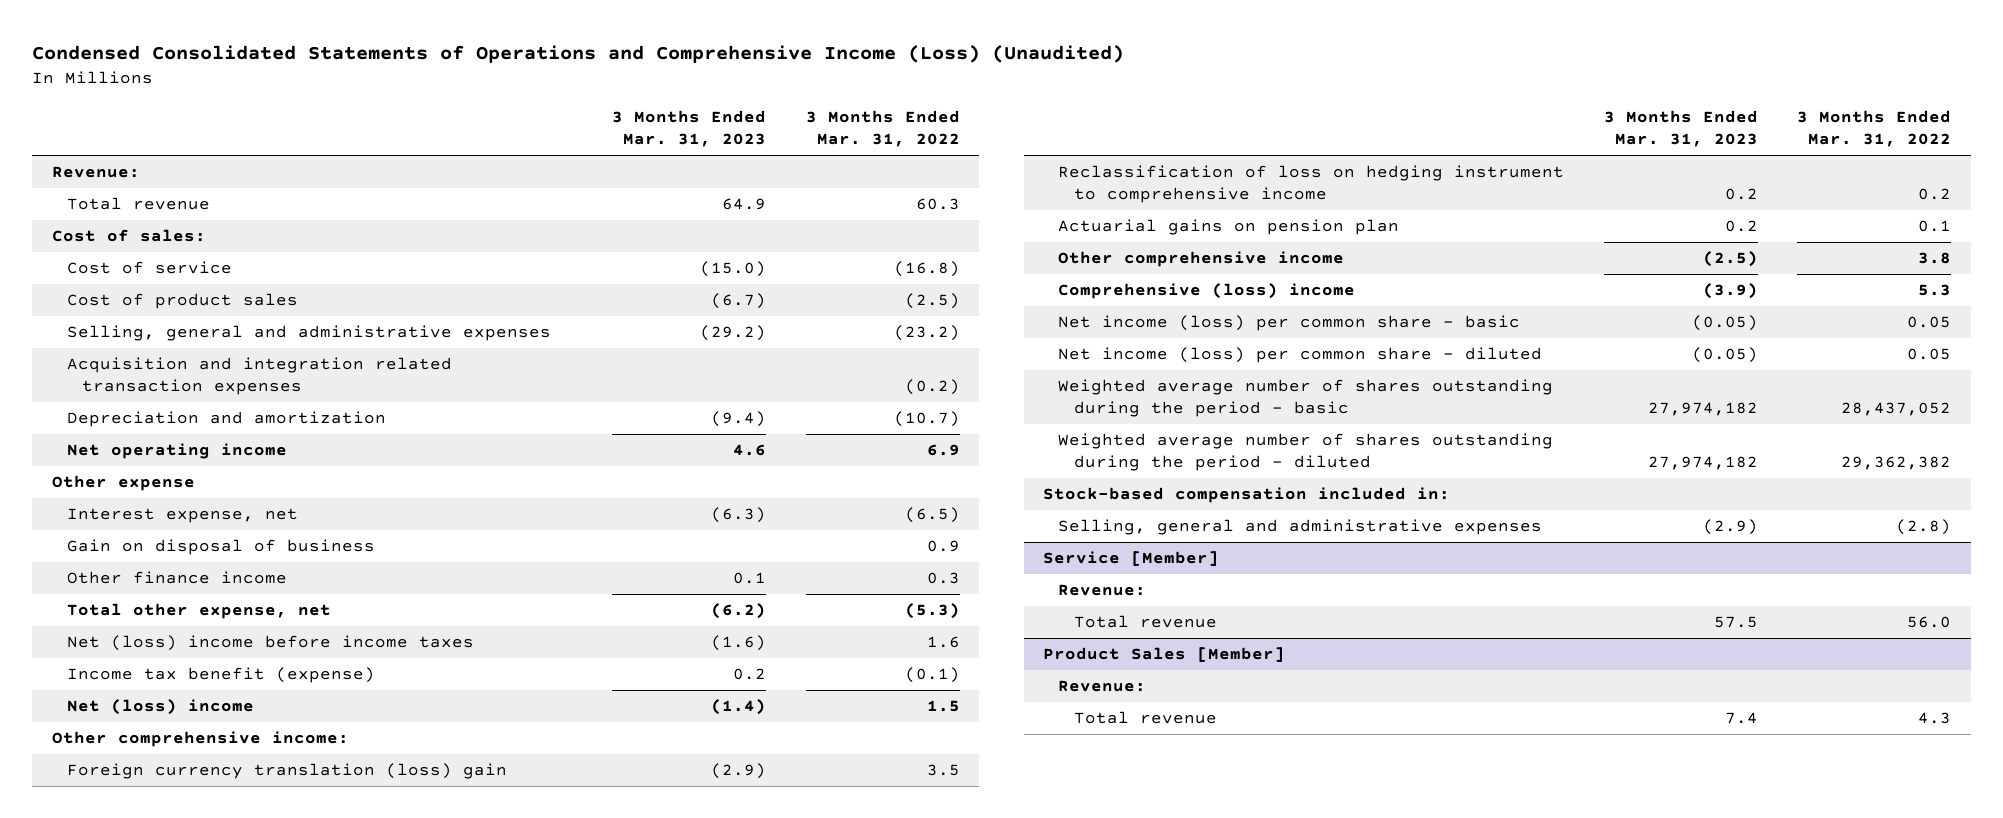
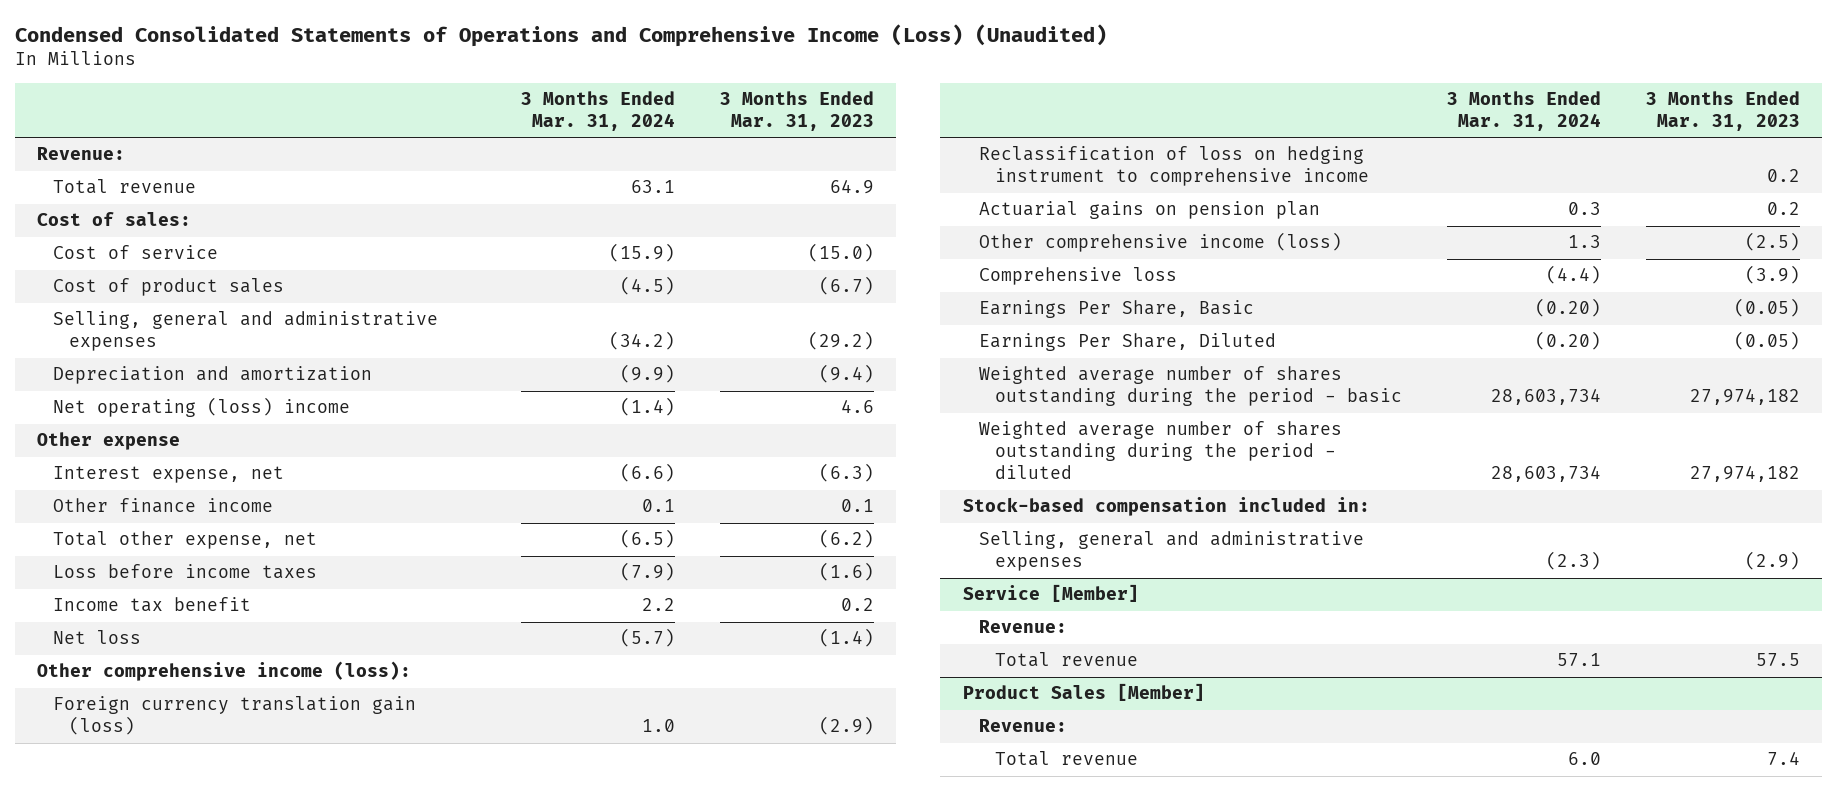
- | 3 Months Ended Mar. 31, 2023 | 3 Months Ended Mar. 31, 2022
+ | 3 Months Ended Mar. 31, 2024 | 3 Months Ended Mar. 31, 2023
- Acquisition and integration related transaction expenses | | (0.2)
- Net operating income | 4.6 | 6.9
+ Net operating (loss) income | (1.4) | 4.6
- Gain on disposal of business | | 0.9
- Net (loss) income before income taxes | (1.6) | 1.6
- Income tax benefit (expense) | 0.2 | (0.1)
- Net (loss) income | (1.4) | 1.5
- Other comprehensive income:
- Foreign currency translation (loss) gain | (2.9) | 3.5
+ Loss before income taxes | (7.9) | (1.6)
+ Income tax benefit | 2.2 | 0.2
+ Net loss | (5.7) | (1.4)
+ Other comprehensive income (loss):
+ Foreign currency translation gain (loss) | 1.0 | (2.9)
- Other comprehensive income | (2.5) | 3.8
- Comprehensive (loss) income | (3.9) | 5.3
- Net income (loss) per common share - basic | (0.05) | 0.05
- Net income (loss) per common share - diluted | (0.05) | 0.05
+ Other comprehensive income (loss) | 1.3 | (2.5)
+ Comprehensive loss | (4.4) | (3.9)
+ Earnings Per Share, Basic | (0.20) | (0.05)
+ Earnings Per Share, Diluted | (0.20) | (0.05)

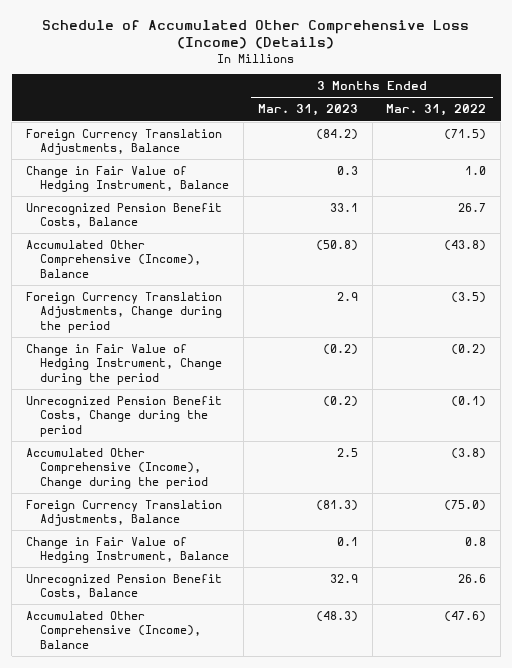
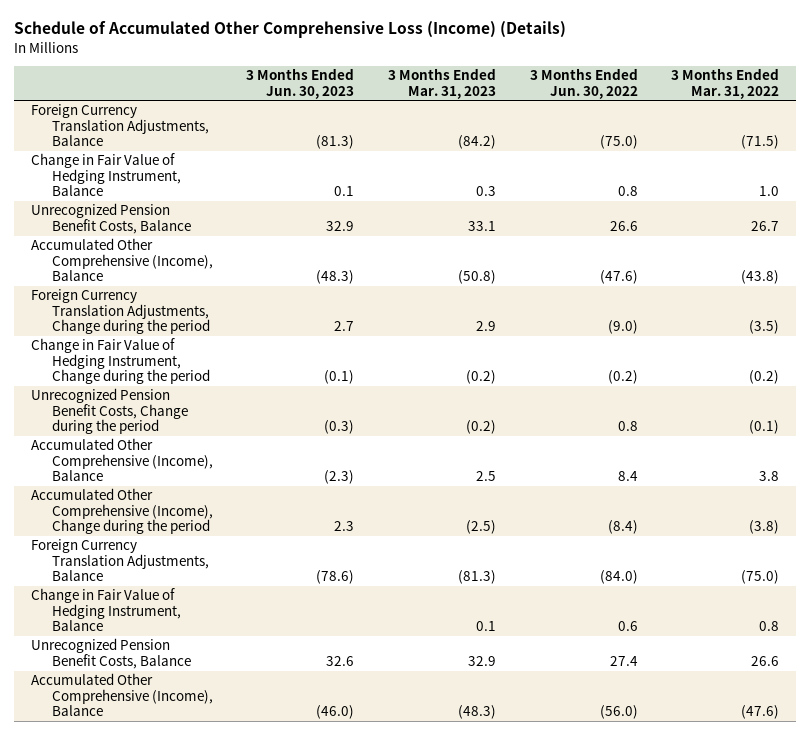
- | 3 Months Ended Mar. 31, 2023 | 3 Months Ended Mar. 31, 2022
+ | 3 Months Ended Jun. 30, 2023 | 3 Months Ended Mar. 31, 2023 | 3 Months Ended Jun. 30, 2022 | 3 Months Ended Mar. 31, 2022
- Accumulated Other Comprehensive (Income), Change during the period | 2.5 | (3.8)
+ Accumulated Other Comprehensive (Income), Balance | (2.3) | 2.5 | 8.4 | 3.8
+ Accumulated Other Comprehensive (Income), Change during the period | 2.3 | (2.5) | (8.4) | (3.8)

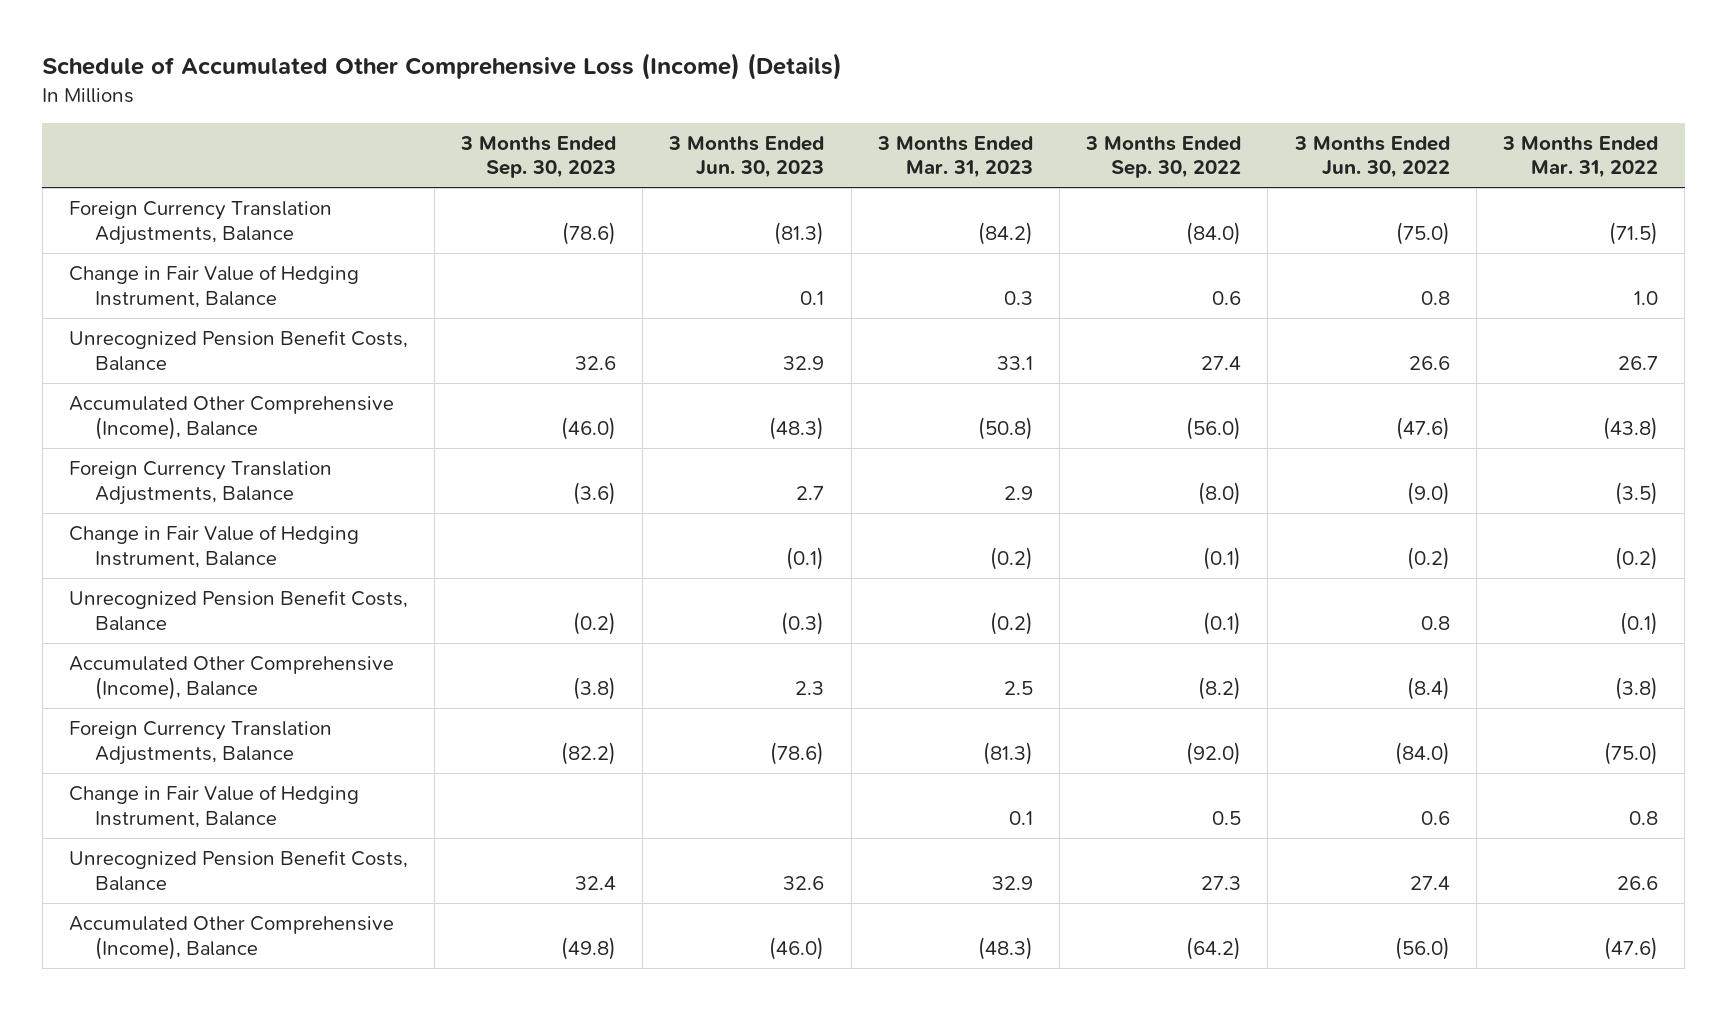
- | 3 Months Ended Jun. 30, 2023 | 3 Months Ended Mar. 31, 2023 | 3 Months Ended Jun. 30, 2022 | 3 Months Ended Mar. 31, 2022
+ | 3 Months Ended Sep. 30, 2023 | 3 Months Ended Jun. 30, 2023 | 3 Months Ended Mar. 31, 2023 | 3 Months Ended Sep. 30, 2022 | 3 Months Ended Jun. 30, 2022 | 3 Months Ended Mar. 31, 2022
- Foreign Currency Translation Adjustments, Change during the period | 2.7 | 2.9 | (9.0) | (3.5)
- Change in Fair Value of Hedging Instrument, Change during the period | (0.1) | (0.2) | (0.2) | (0.2)
- Unrecognized Pension Benefit Costs, Change during the period | (0.3) | (0.2) | 0.8 | (0.1)
- Accumulated Other Comprehensive (Income), Balance | (2.3) | 2.5 | 8.4 | 3.8
- Accumulated Other Comprehensive (Income), Change during the period | 2.3 | (2.5) | (8.4) | (3.8)
+ Foreign Currency Translation Adjustments, Balance | (3.6) | 2.7 | 2.9 | (8.0) | (9.0) | (3.5)
+ Change in Fair Value of Hedging Instrument, Balance | | (0.1) | (0.2) | (0.1) | (0.2) | (0.2)
+ Unrecognized Pension Benefit Costs, Balance | (0.2) | (0.3) | (0.2) | (0.1) | 0.8 | (0.1)
+ Accumulated Other Comprehensive (Income), Balance | (3.8) | 2.3 | 2.5 | (8.2) | (8.4) | (3.8)

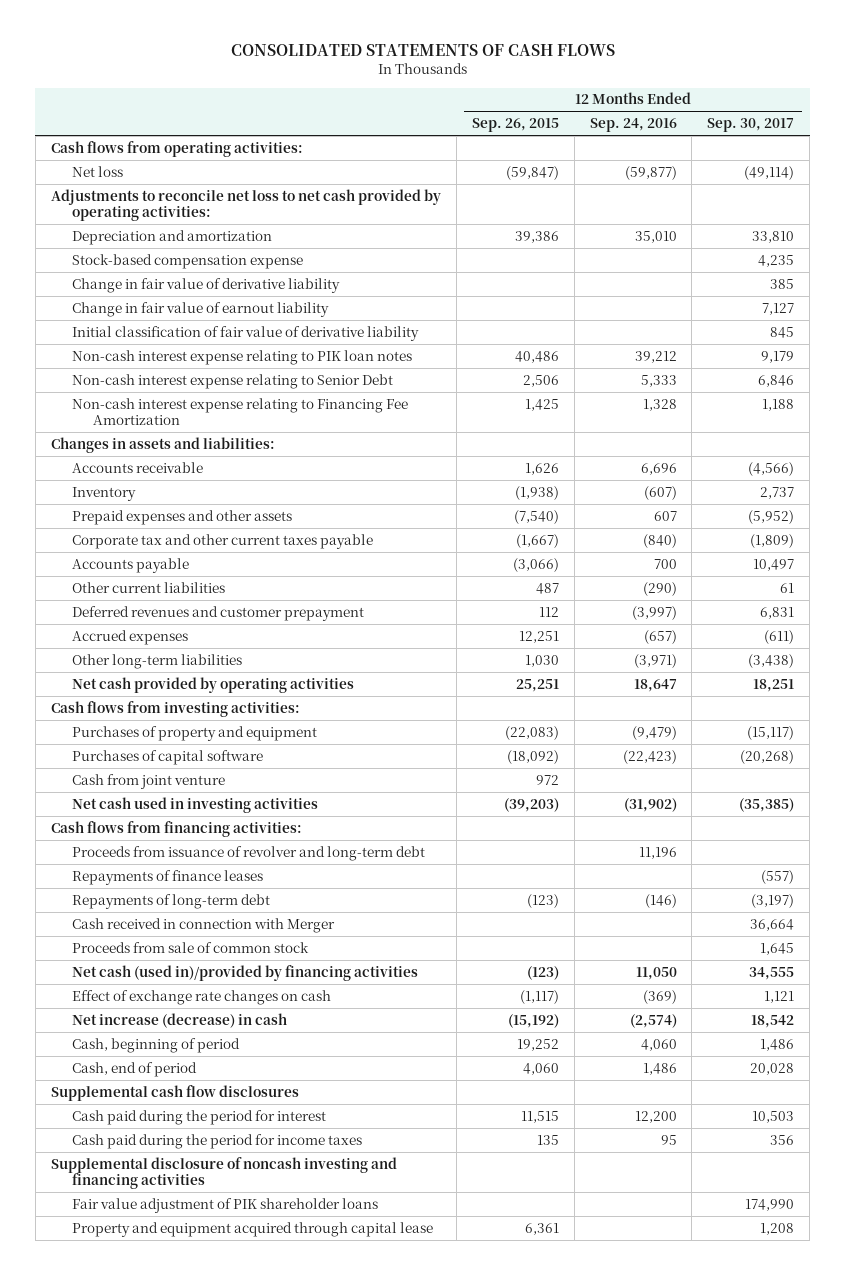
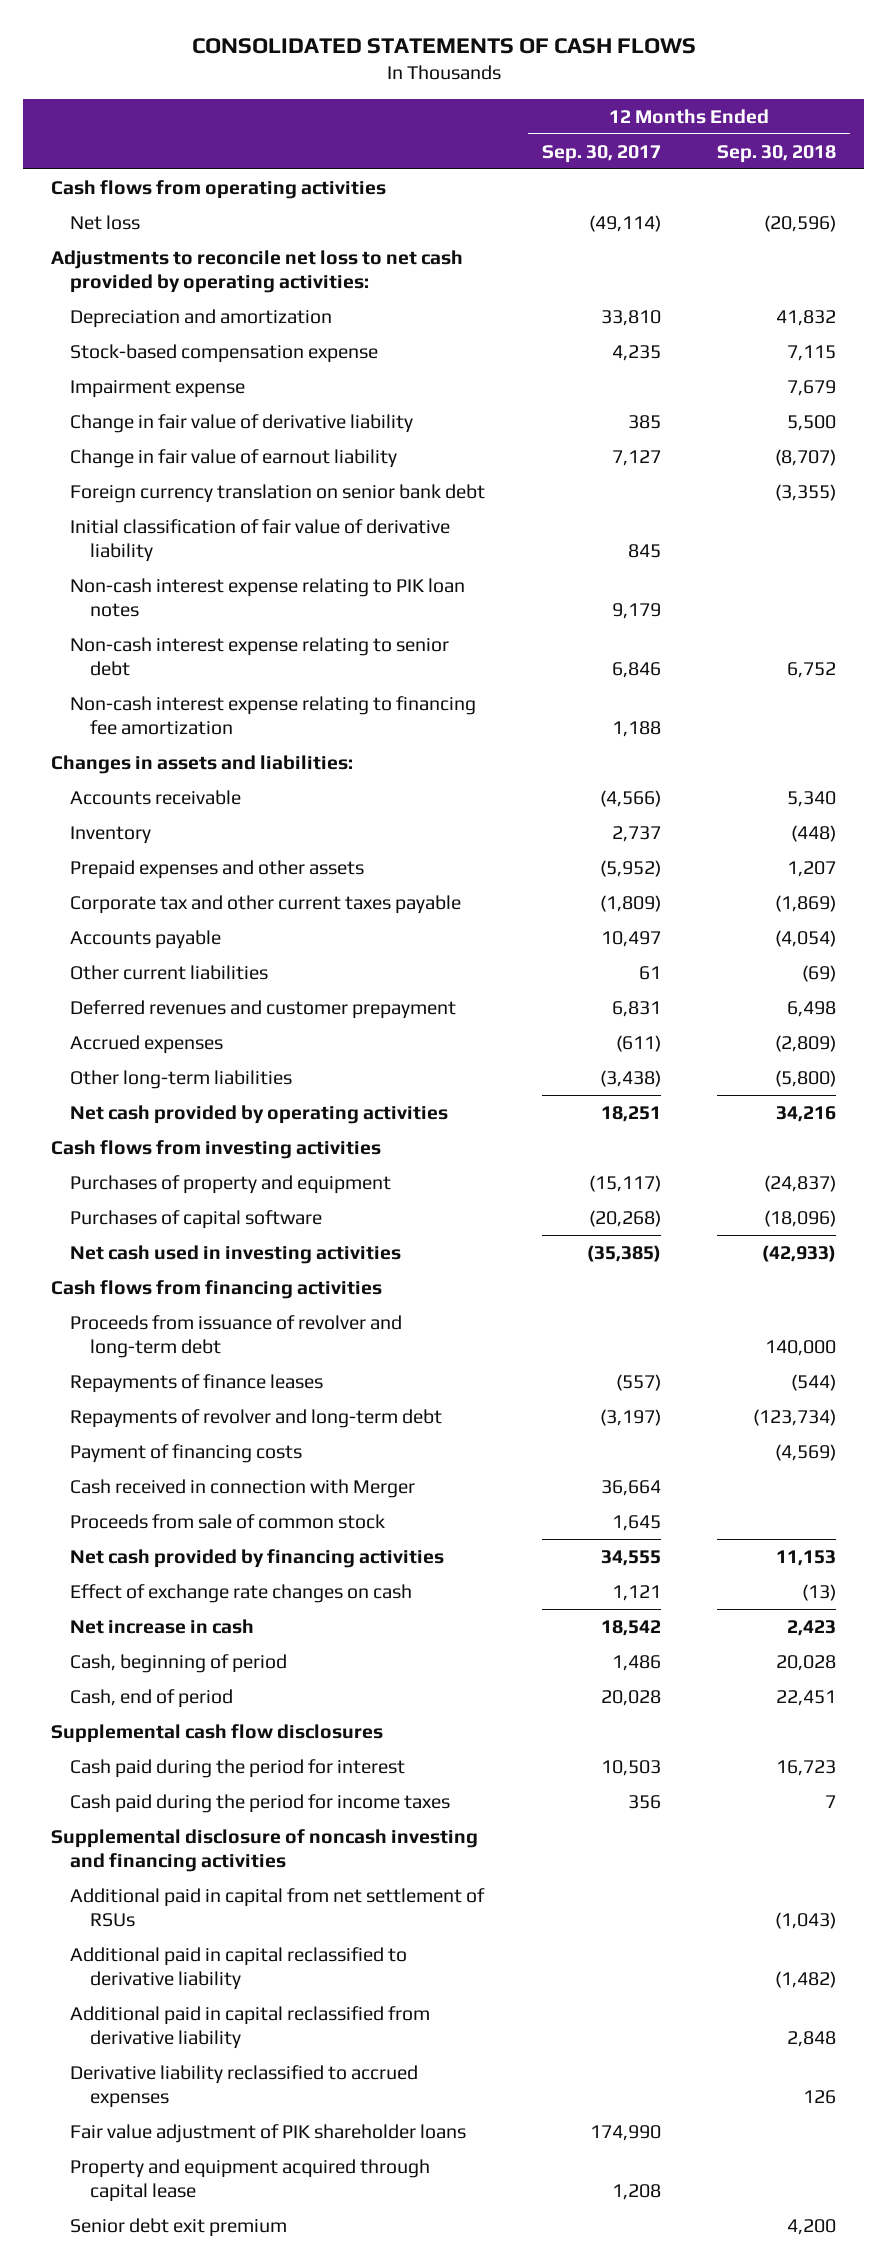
- | 12 Months Ended Sep. 26, 2015 | 12 Months Ended Sep. 24, 2016 | 12 Months Ended Sep. 30, 2017
+ | 12 Months Ended Sep. 30, 2017 | 12 Months Ended Sep. 30, 2018
- Cash flows from operating activities:
+ Cash flows from operating activities
+ Impairment expense | | 7,679
+ Foreign currency translation on senior bank debt | | (3,355)
- Non-cash interest expense relating to Senior Debt | 2,506 | 5,333 | 6,846
- Non-cash interest expense relating to Financing Fee Amortization | 1,425 | 1,328 | 1,188
+ Non-cash interest expense relating to senior debt | 6,846 | 6,752
+ Non-cash interest expense relating to financing fee amortization | 1,188 |
- Cash flows from investing activities:
+ Cash flows from investing activities
- Cash from joint venture | 972 | |
- Cash flows from financing activities:
+ Cash flows from financing activities
- Repayments of long-term debt | (123) | (146) | (3,197)
+ Repayments of revolver and long-term debt | (3,197) | (123,734)
+ Payment of financing costs | | (4,569)
- Net cash (used in)/provided by financing activities | (123) | 11,050 | 34,555
+ Net cash provided by financing activities | 34,555 | 11,153
- Net increase (decrease) in cash | (15,192) | (2,574) | 18,542
+ Net increase in cash | 18,542 | 2,423
+ Additional paid in capital from net settlement of RSUs | | (1,043)
+ Additional paid in capital reclassified to derivative liability | | (1,482)
+ Additional paid in capital reclassified from derivative liability | | 2,848
+ Derivative liability reclassified to accrued expenses | | 126
+ Senior debt exit premium | | 4,200

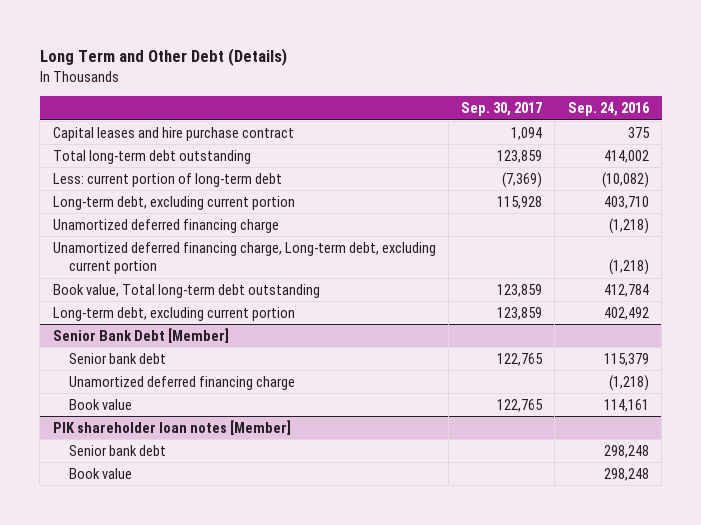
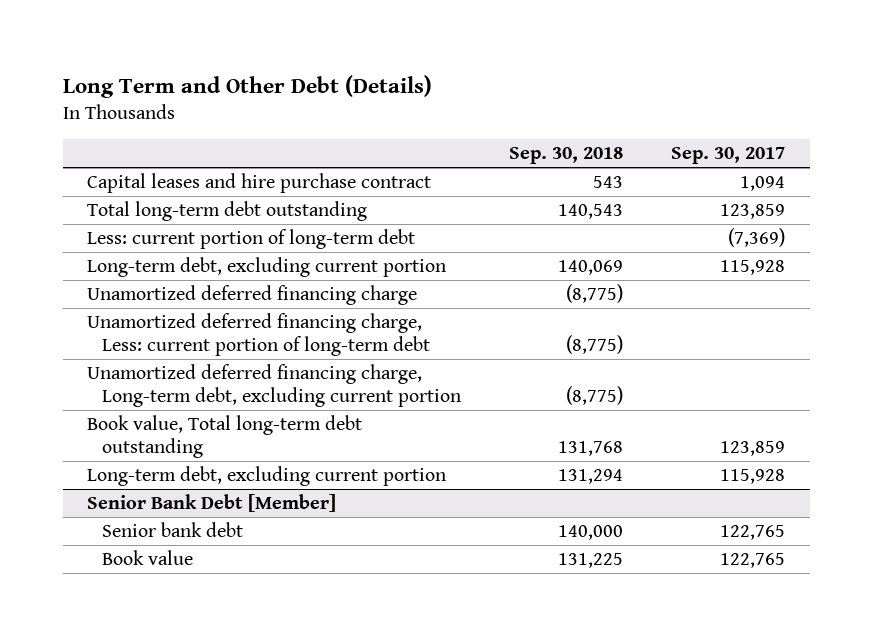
- | Sep. 30, 2017 | Sep. 24, 2016
+ | Sep. 30, 2018 | Sep. 30, 2017
+ Unamortized deferred financing charge, Less: current portion of long-term debt | (8,775) |
- Long-term debt, excluding current portion | 123,859 | 402,492
+ Long-term debt, excluding current portion | 131,294 | 115,928
@ Senior Bank Debt [Member]
- Unamortized deferred financing charge | | (1,218)
- PIK shareholder loan notes [Member]
- Senior bank debt | | 298,248
- Book value | | 298,248

